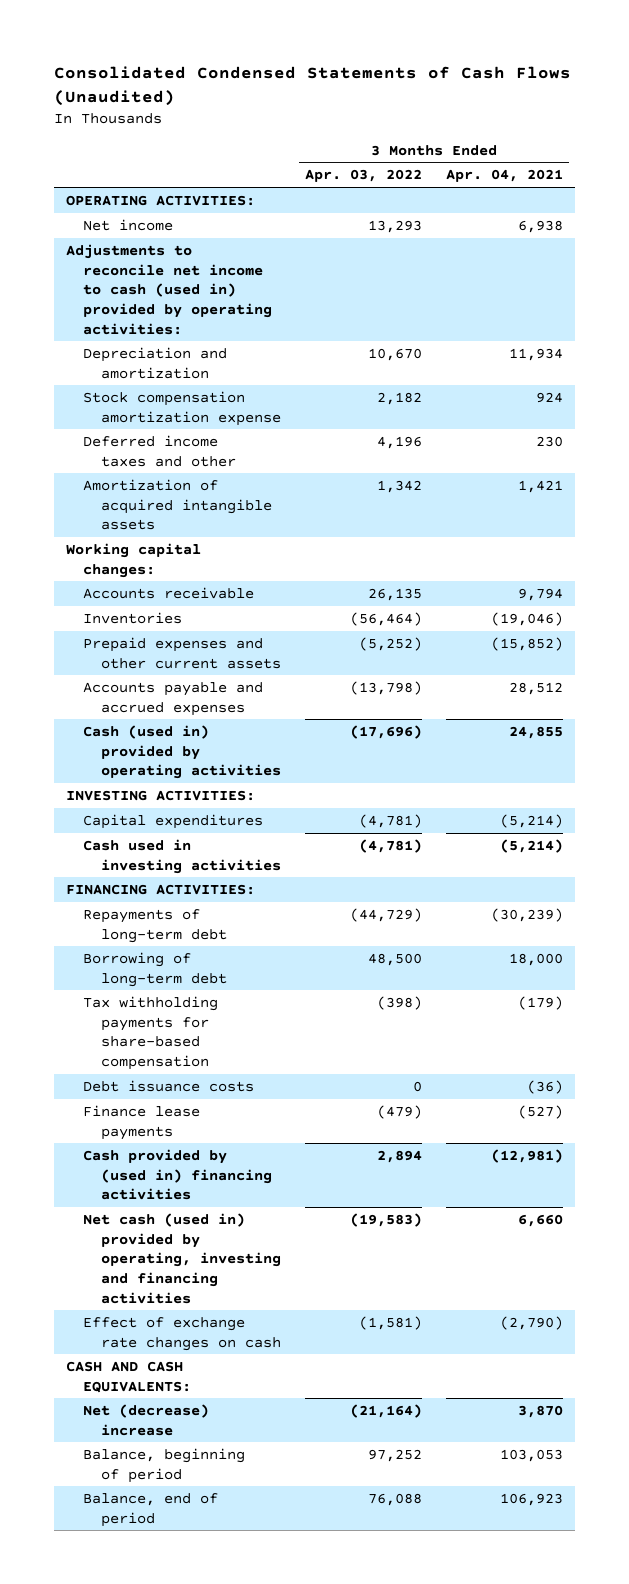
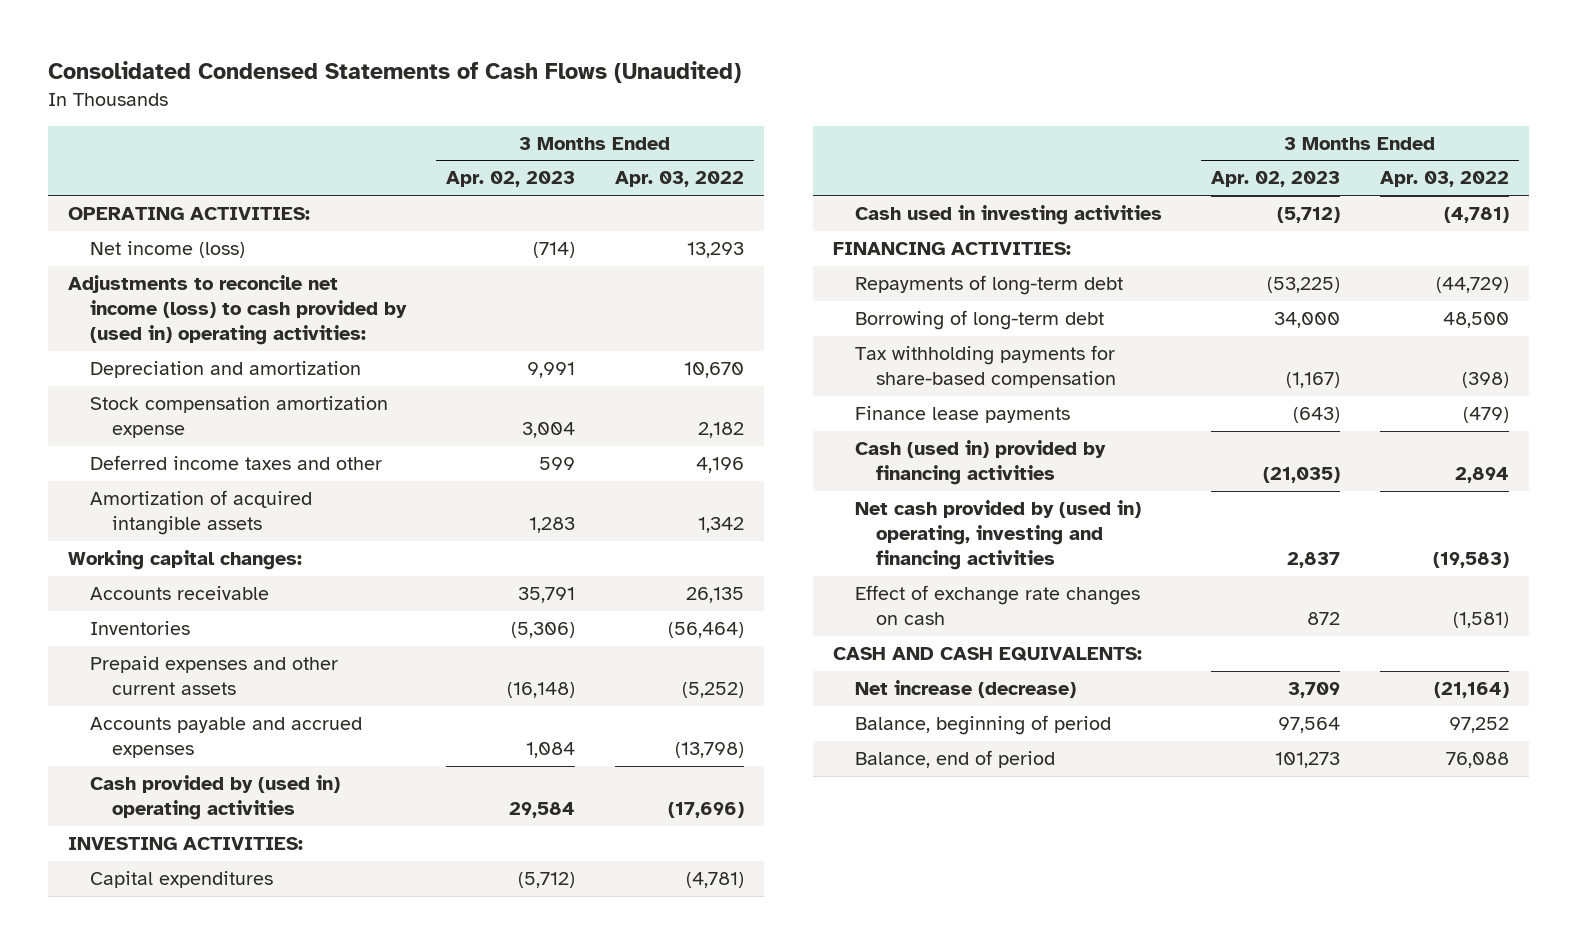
- | 3 Months Ended Apr. 03, 2022 | 3 Months Ended Apr. 04, 2021
+ | 3 Months Ended Apr. 02, 2023 | 3 Months Ended Apr. 03, 2022
- Net income | 13,293 | 6,938
- Adjustments to reconcile net income to cash (used in) provided by operating activities:
+ Net income (loss) | (714) | 13,293
+ Adjustments to reconcile net income (loss) to cash provided by (used in) operating activities:
- Cash (used in) provided by operating activities | (17,696) | 24,855
+ Cash provided by (used in) operating activities | 29,584 | (17,696)
- Debt issuance costs | 0 | (36)
- Cash provided by (used in) financing activities | 2,894 | (12,981)
- Net cash (used in) provided by operating, investing and financing activities | (19,583) | 6,660
+ Cash (used in) provided by financing activities | (21,035) | 2,894
+ Net cash provided by (used in) operating, investing and financing activities | 2,837 | (19,583)
- Net (decrease) increase | (21,164) | 3,870
+ Net increase (decrease) | 3,709 | (21,164)

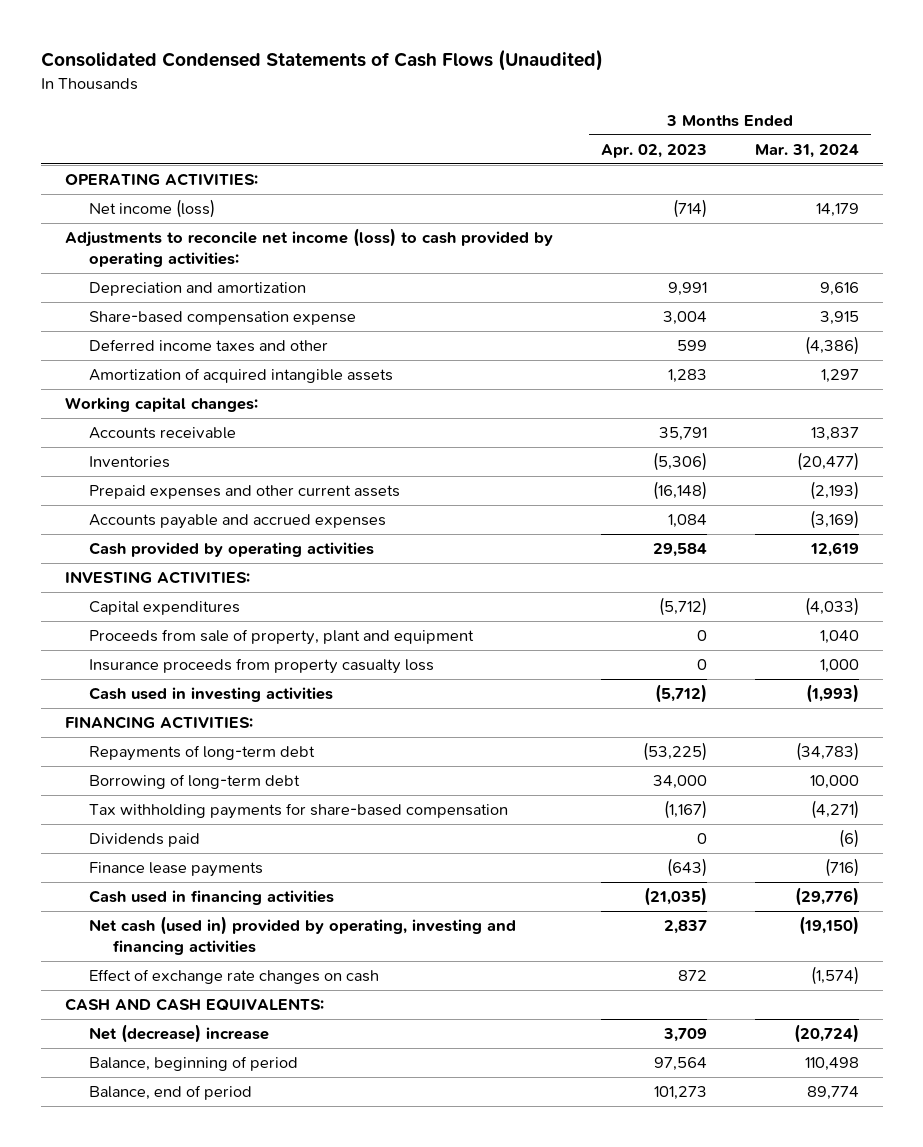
- | 3 Months Ended Apr. 02, 2023 | 3 Months Ended Apr. 03, 2022
+ | 3 Months Ended Apr. 02, 2023 | 3 Months Ended Mar. 31, 2024
- Adjustments to reconcile net income (loss) to cash provided by (used in) operating activities:
+ Adjustments to reconcile net income (loss) to cash provided by operating activities:
- Stock compensation amortization expense | 3,004 | 2,182
+ Share-based compensation expense | 3,004 | 3,915
- Cash provided by (used in) operating activities | 29,584 | (17,696)
+ Cash provided by operating activities | 29,584 | 12,619
+ Proceeds from sale of property, plant and equipment | 0 | 1,040
+ Insurance proceeds from property casualty loss | 0 | 1,000
+ Dividends paid | 0 | (6)
- Cash (used in) provided by financing activities | (21,035) | 2,894
- Net cash provided by (used in) operating, investing and financing activities | 2,837 | (19,583)
+ Cash used in financing activities | (21,035) | (29,776)
+ Net cash (used in) provided by operating, investing and financing activities | 2,837 | (19,150)
- Net increase (decrease) | 3,709 | (21,164)
+ Net (decrease) increase | 3,709 | (20,724)

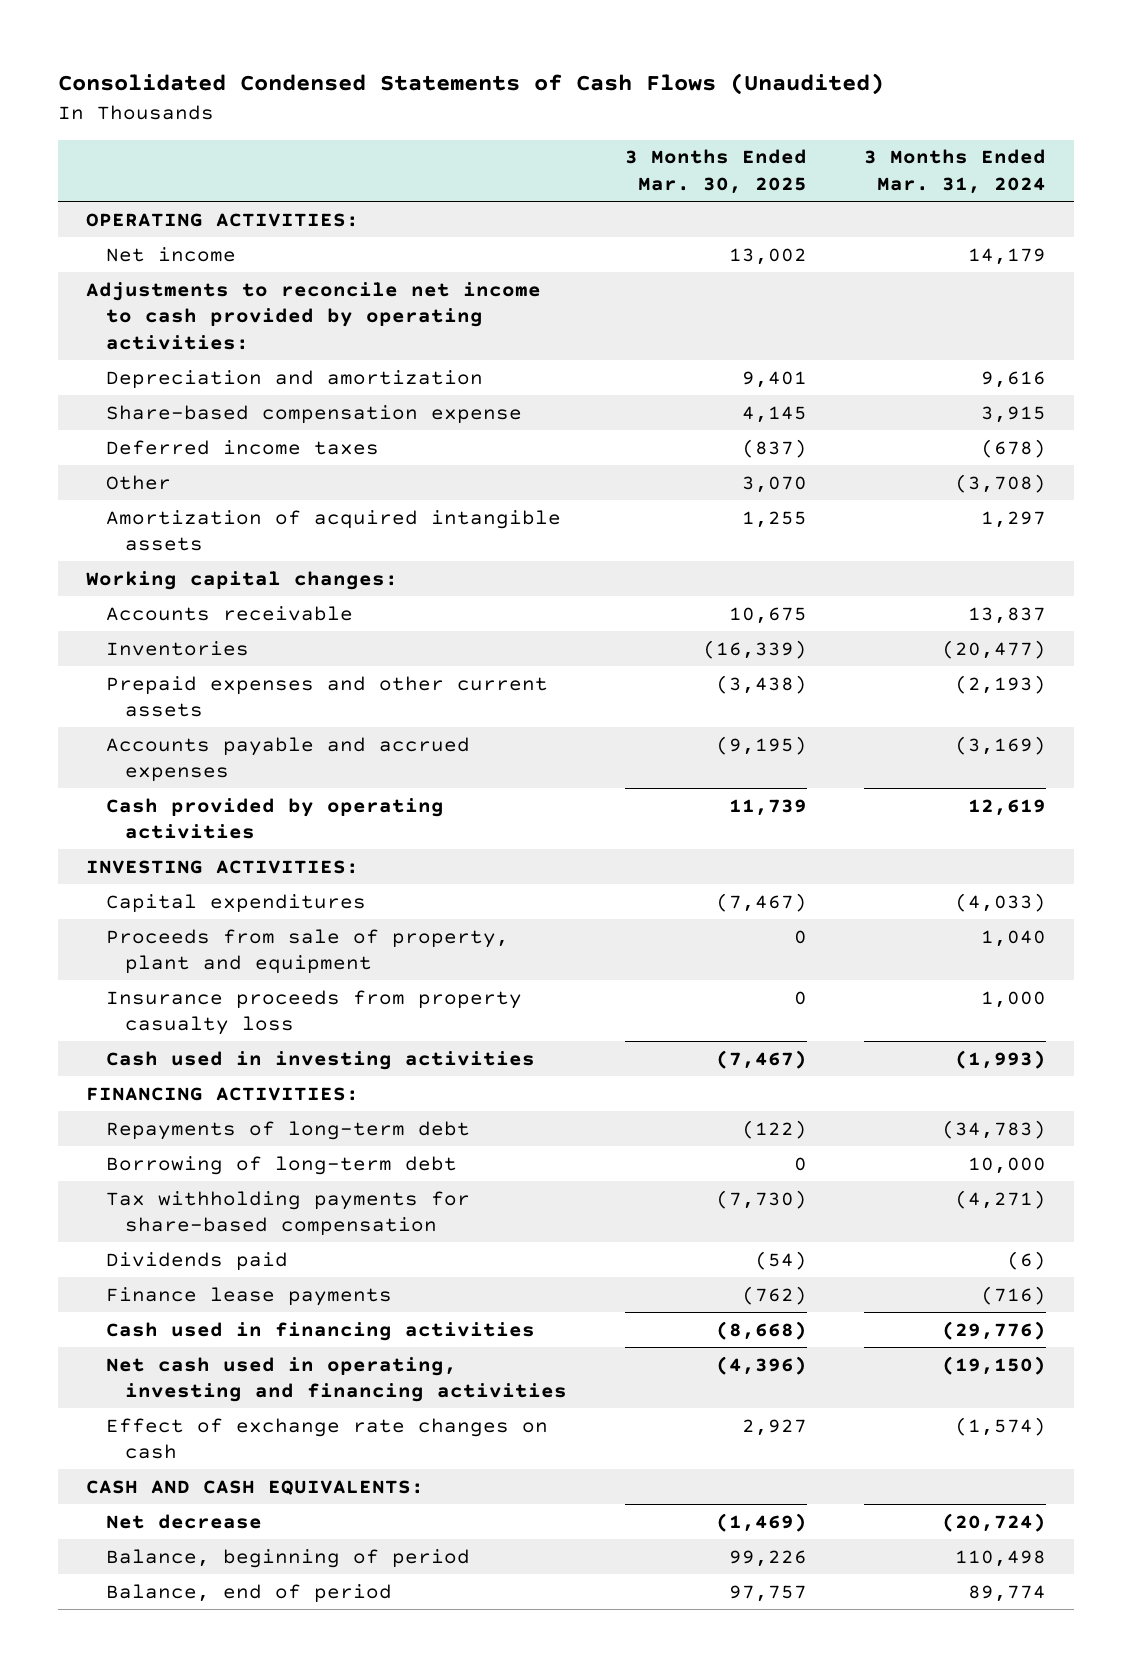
- | 3 Months Ended Apr. 02, 2023 | 3 Months Ended Mar. 31, 2024
+ | 3 Months Ended Mar. 30, 2025 | 3 Months Ended Mar. 31, 2024
- Net income (loss) | (714) | 14,179
- Adjustments to reconcile net income (loss) to cash provided by operating activities:
+ Net income | 13,002 | 14,179
+ Adjustments to reconcile net income to cash provided by operating activities:
- Deferred income taxes and other | 599 | (4,386)
+ Deferred income taxes | (837) | (678)
+ Other | 3,070 | (3,708)
- Net cash (used in) provided by operating, investing and financing activities | 2,837 | (19,150)
+ Net cash used in operating, investing and financing activities | (4,396) | (19,150)
- Net (decrease) increase | 3,709 | (20,724)
+ Net decrease | (1,469) | (20,724)

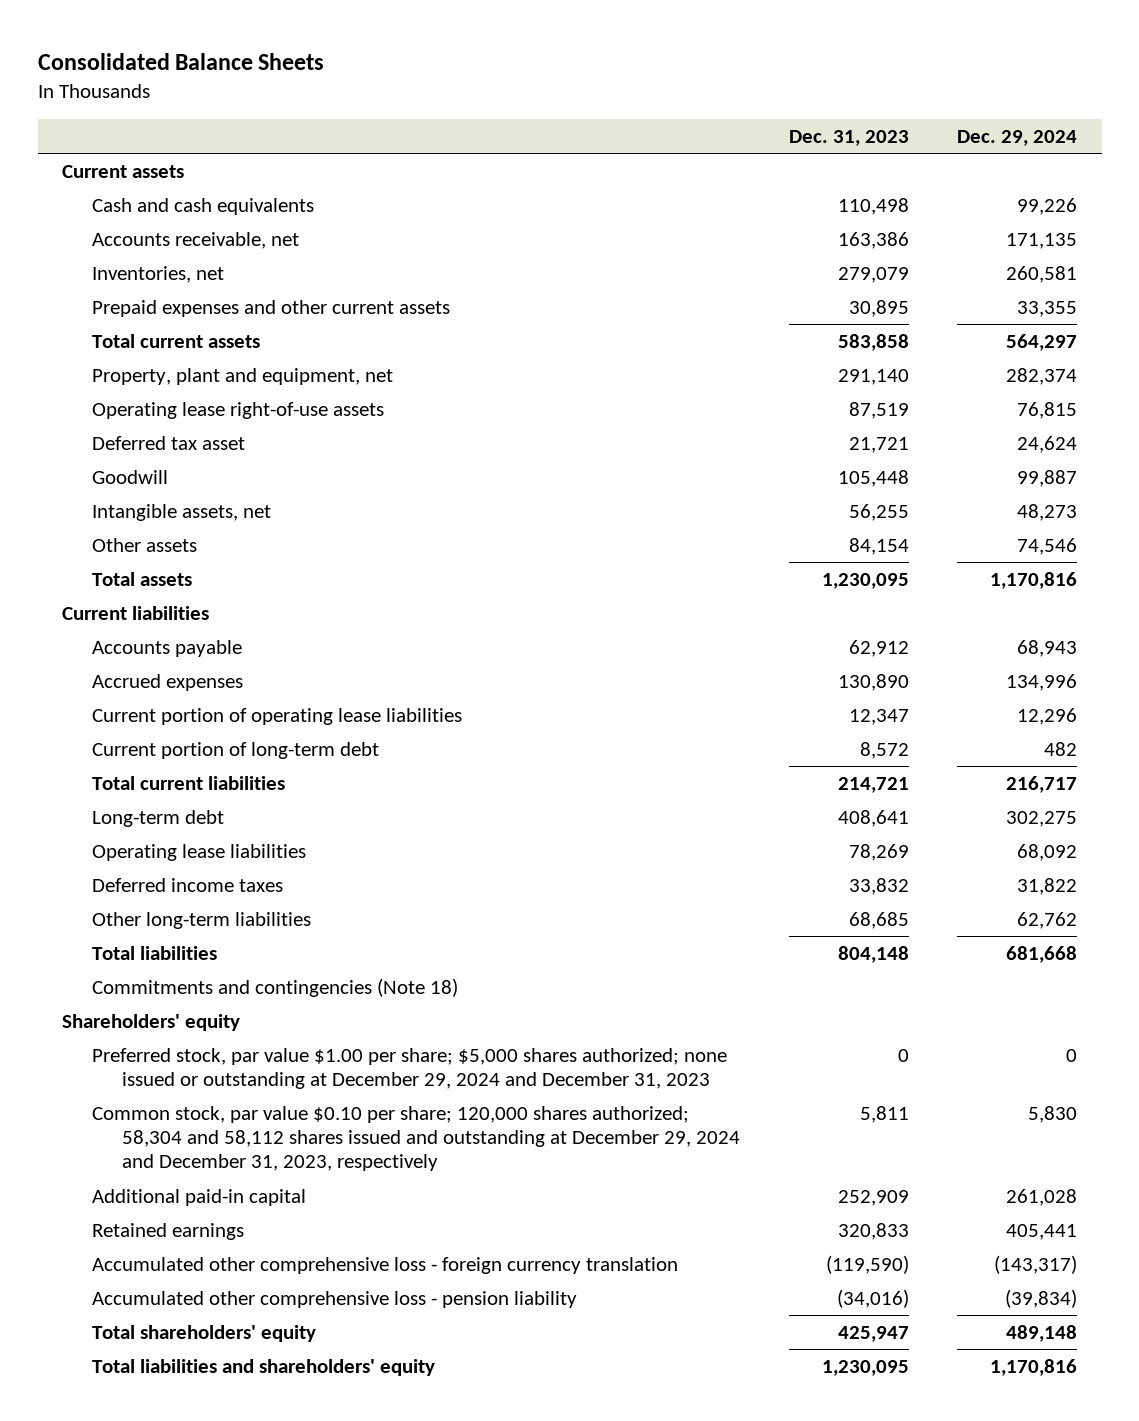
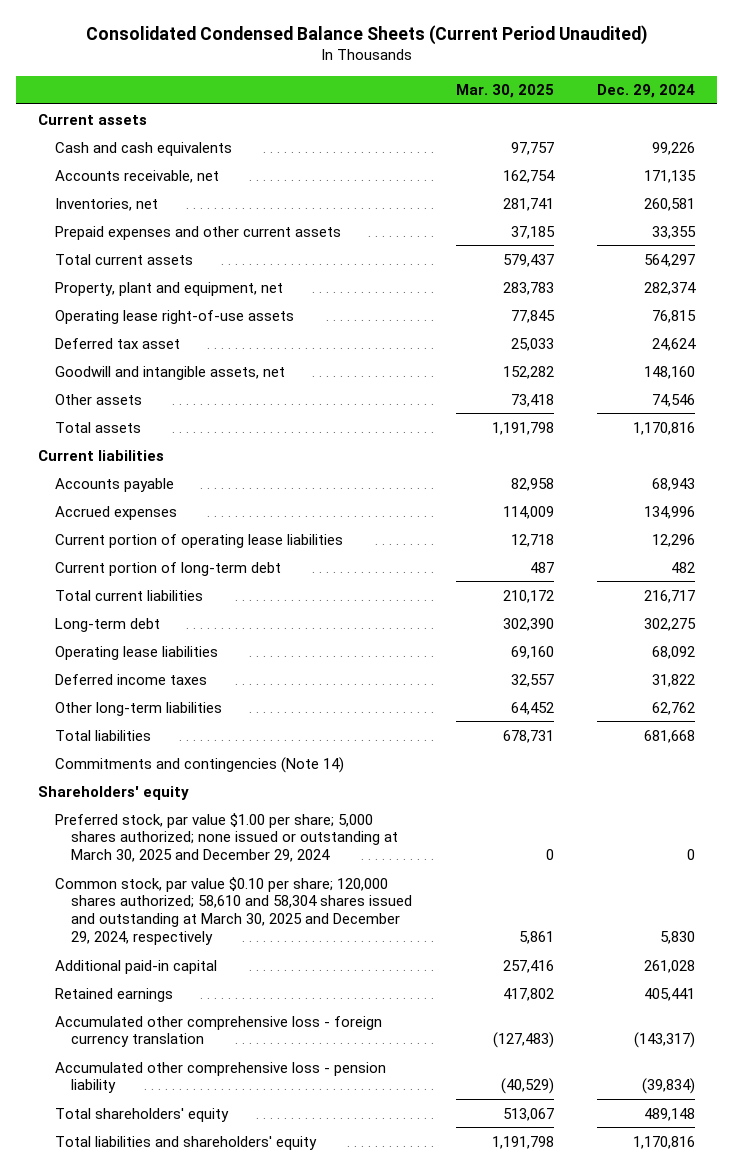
- Consolidated Balance Sheets
+ Consolidated Condensed Balance Sheets (Current Period Unaudited)
- | Dec. 31, 2023 | Dec. 29, 2024
+ | Mar. 30, 2025 | Dec. 29, 2024
- Goodwill | 105,448 | 99,887
- Intangible assets, net | 56,255 | 48,273
+ Goodwill and intangible assets, net | 152,282 | 148,160
- Commitments and contingencies (Note 18)
+ Commitments and contingencies (Note 14)
- Preferred stock, par value $1.00 per share; $5,000 shares authorized; none issued or outstanding at December 29, 2024 and December 31, 2023 | 0 | 0
- Common stock, par value $0.10 per share; 120,000 shares authorized; 58,304 and 58,112 shares issued and outstanding at December 29, 2024 and December 31, 2023, respectively | 5,811 | 5,830
+ Preferred stock, par value $1.00 per share; 5,000 shares authorized; none issued or outstanding at March 30, 2025 and December 29, 2024 | 0 | 0
+ Common stock, par value $0.10 per share; 120,000 shares authorized; 58,610 and 58,304 shares issued and outstanding at March 30, 2025 and December 29, 2024, respectively | 5,861 | 5,830

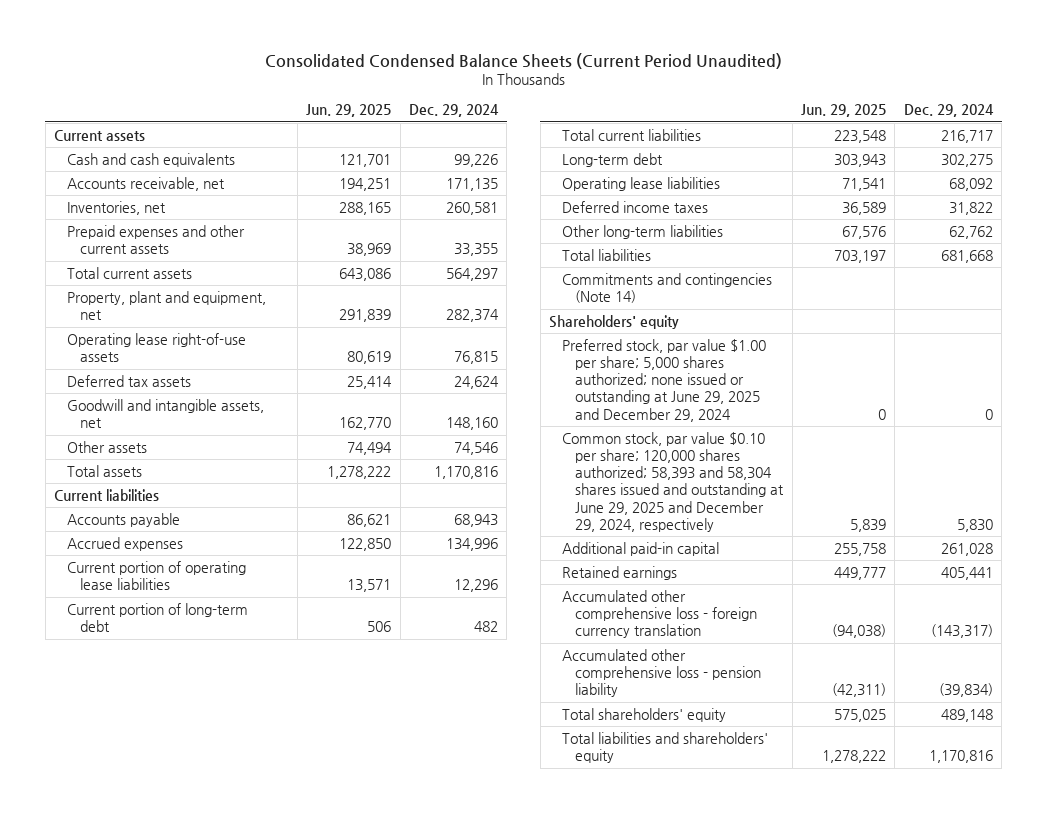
- | Mar. 30, 2025 | Dec. 29, 2024
+ | Jun. 29, 2025 | Dec. 29, 2024
- Deferred tax asset | 25,033 | 24,624
+ Deferred tax assets | 25,414 | 24,624
- Preferred stock, par value $1.00 per share; 5,000 shares authorized; none issued or outstanding at March 30, 2025 and December 29, 2024 | 0 | 0
- Common stock, par value $0.10 per share; 120,000 shares authorized; 58,610 and 58,304 shares issued and outstanding at March 30, 2025 and December 29, 2024, respectively | 5,861 | 5,830
+ Preferred stock, par value $1.00 per share; 5,000 shares authorized; none issued or outstanding at June 29, 2025 and December 29, 2024 | 0 | 0
+ Common stock, par value $0.10 per share; 120,000 shares authorized; 58,393 and 58,304 shares issued and outstanding at June 29, 2025 and December 29, 2024, respectively | 5,839 | 5,830

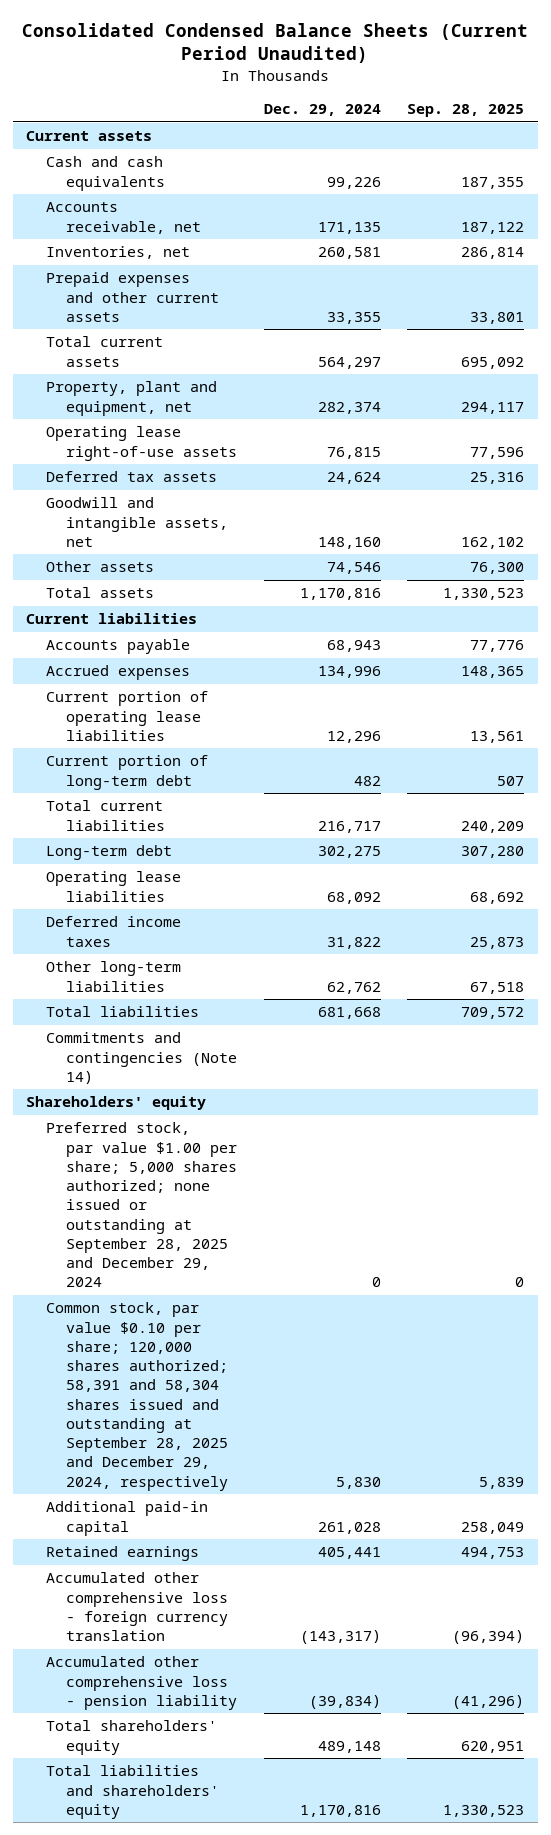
- | Jun. 29, 2025 | Dec. 29, 2024
+ | Dec. 29, 2024 | Sep. 28, 2025
- Preferred stock, par value $1.00 per share; 5,000 shares authorized; none issued or outstanding at June 29, 2025 and December 29, 2024 | 0 | 0
- Common stock, par value $0.10 per share; 120,000 shares authorized; 58,393 and 58,304 shares issued and outstanding at June 29, 2025 and December 29, 2024, respectively | 5,839 | 5,830
+ Preferred stock, par value $1.00 per share; 5,000 shares authorized; none issued or outstanding at September 28, 2025 and December 29, 2024 | 0 | 0
+ Common stock, par value $0.10 per share; 120,000 shares authorized; 58,391 and 58,304 shares issued and outstanding at September 28, 2025 and December 29, 2024, respectively | 5,830 | 5,839

